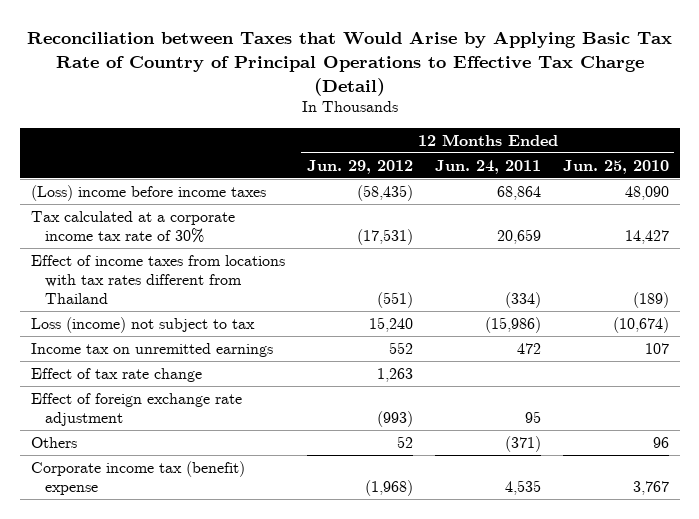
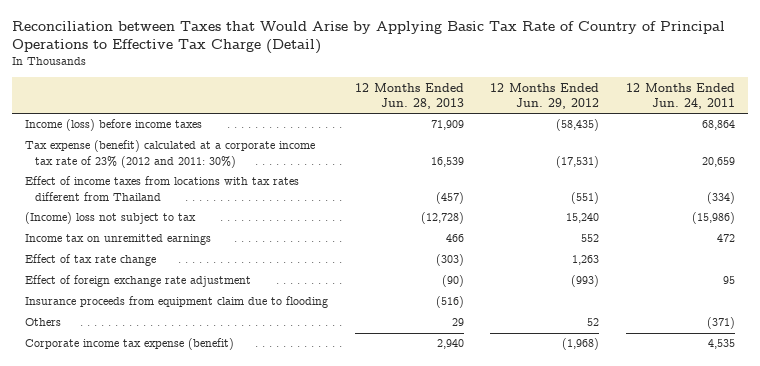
- | 12 Months Ended Jun. 29, 2012 | 12 Months Ended Jun. 24, 2011 | 12 Months Ended Jun. 25, 2010
+ | 12 Months Ended Jun. 28, 2013 | 12 Months Ended Jun. 29, 2012 | 12 Months Ended Jun. 24, 2011
- (Loss) income before income taxes | (58,435) | 68,864 | 48,090
- Tax calculated at a corporate income tax rate of 30% | (17,531) | 20,659 | 14,427
+ Income (loss) before income taxes | 71,909 | (58,435) | 68,864
+ Tax expense (benefit) calculated at a corporate income tax rate of 23% (2012 and 2011: 30%) | 16,539 | (17,531) | 20,659
- Loss (income) not subject to tax | 15,240 | (15,986) | (10,674)
+ (Income) loss not subject to tax | (12,728) | 15,240 | (15,986)
+ Insurance proceeds from equipment claim due to flooding | (516) | |
- Corporate income tax (benefit) expense | (1,968) | 4,535 | 3,767
+ Corporate income tax expense (benefit) | 2,940 | (1,968) | 4,535

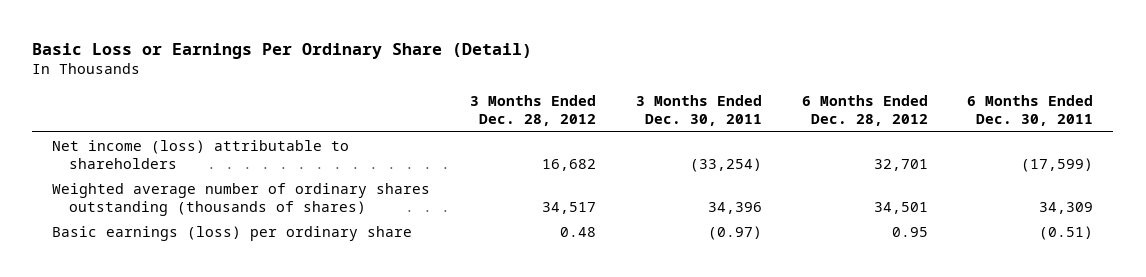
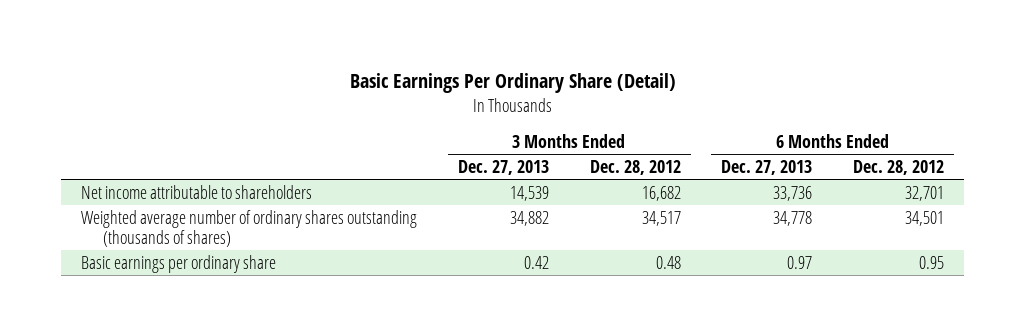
- Basic Loss or Earnings Per Ordinary Share (Detail)
+ Basic Earnings Per Ordinary Share (Detail)
- | 3 Months Ended Dec. 28, 2012 | 3 Months Ended Dec. 30, 2011 | 6 Months Ended Dec. 28, 2012 | 6 Months Ended Dec. 30, 2011
+ | 3 Months Ended Dec. 27, 2013 | 3 Months Ended Dec. 28, 2012 | 6 Months Ended Dec. 27, 2013 | 6 Months Ended Dec. 28, 2012
- Net income (loss) attributable to shareholders | 16,682 | (33,254) | 32,701 | (17,599)
+ Net income attributable to shareholders | 14,539 | 16,682 | 33,736 | 32,701
- Basic earnings (loss) per ordinary share | 0.48 | (0.97) | 0.95 | (0.51)
+ Basic earnings per ordinary share | 0.42 | 0.48 | 0.97 | 0.95

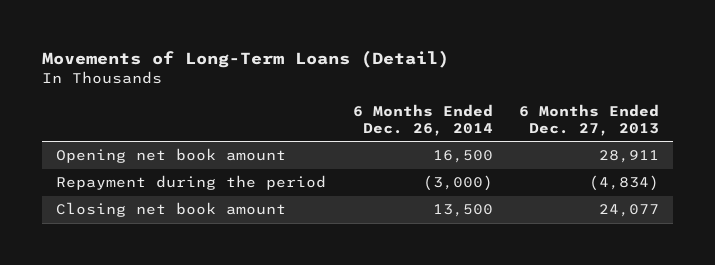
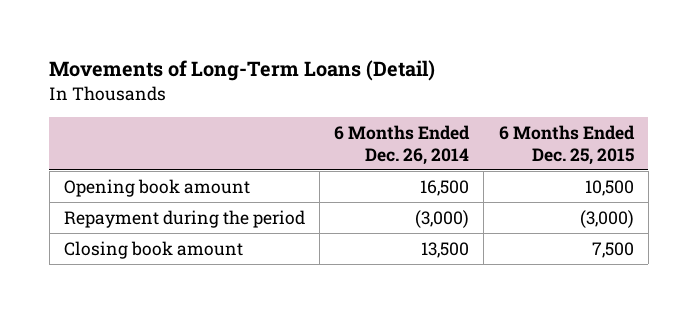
- | 6 Months Ended Dec. 26, 2014 | 6 Months Ended Dec. 27, 2013
+ | 6 Months Ended Dec. 26, 2014 | 6 Months Ended Dec. 25, 2015
- Opening net book amount | 16,500 | 28,911
+ Opening book amount | 16,500 | 10,500
- Closing net book amount | 13,500 | 24,077
+ Closing book amount | 13,500 | 7,500

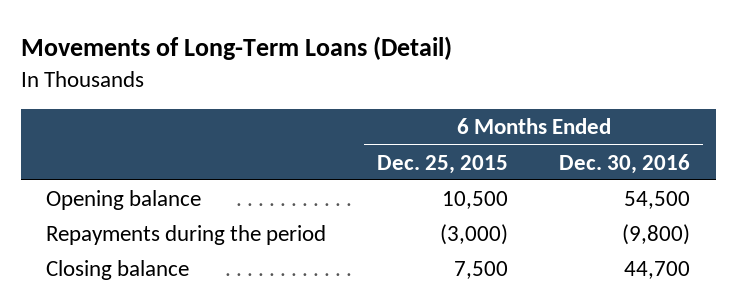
- | 6 Months Ended Dec. 26, 2014 | 6 Months Ended Dec. 25, 2015
+ | 6 Months Ended Dec. 25, 2015 | 6 Months Ended Dec. 30, 2016
- Opening book amount | 16,500 | 10,500
- Repayment during the period | (3,000) | (3,000)
- Closing book amount | 13,500 | 7,500
+ Opening balance | 10,500 | 54,500
+ Repayments during the period | (3,000) | (9,800)
+ Closing balance | 7,500 | 44,700

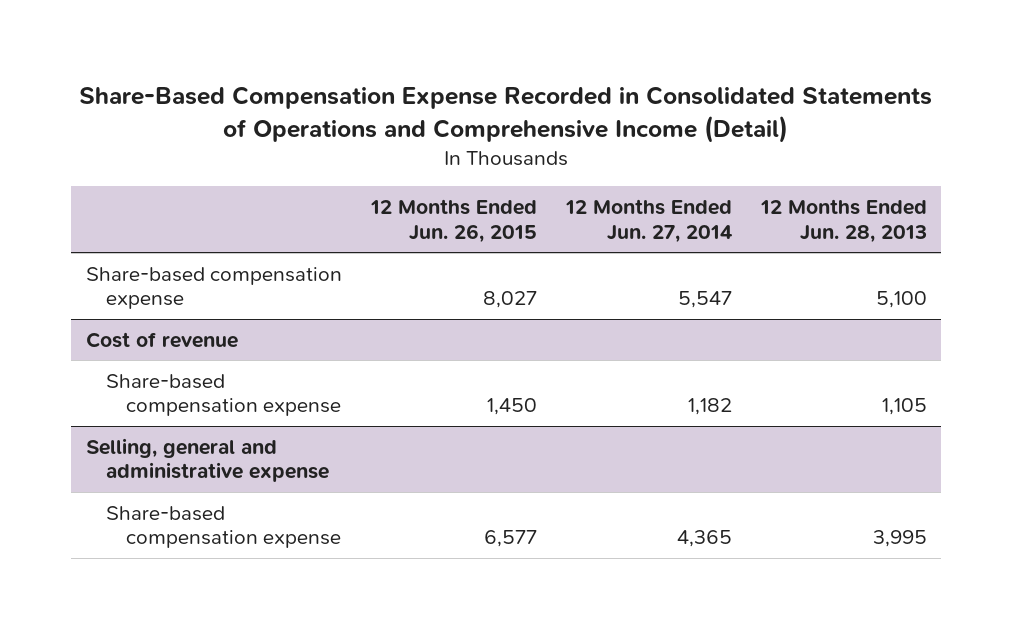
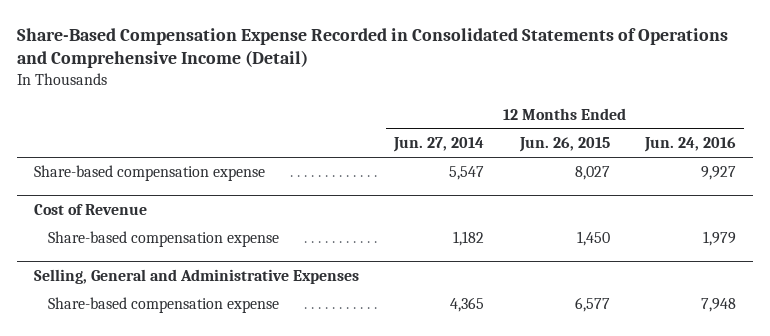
- | 12 Months Ended Jun. 26, 2015 | 12 Months Ended Jun. 27, 2014 | 12 Months Ended Jun. 28, 2013
+ | 12 Months Ended Jun. 27, 2014 | 12 Months Ended Jun. 26, 2015 | 12 Months Ended Jun. 24, 2016
- Cost of revenue
+ Cost of Revenue
- Selling, general and administrative expense
+ Selling, General and Administrative Expenses

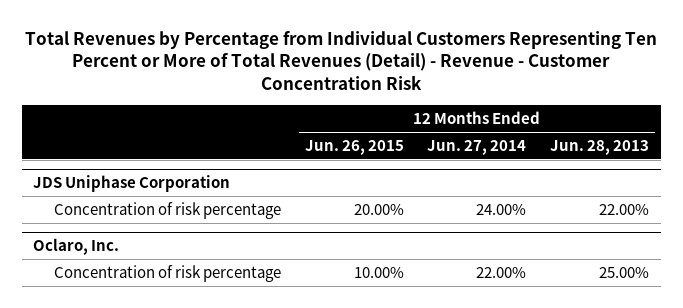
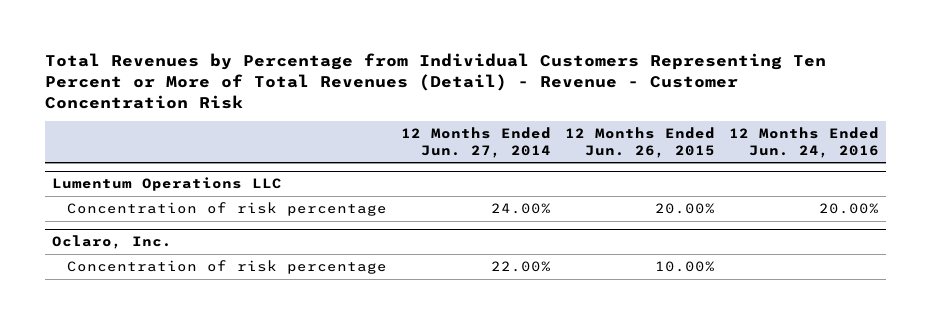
- | 12 Months Ended Jun. 26, 2015 | 12 Months Ended Jun. 27, 2014 | 12 Months Ended Jun. 28, 2013
+ | 12 Months Ended Jun. 27, 2014 | 12 Months Ended Jun. 26, 2015 | 12 Months Ended Jun. 24, 2016
- JDS Uniphase Corporation
+ Lumentum Operations LLC

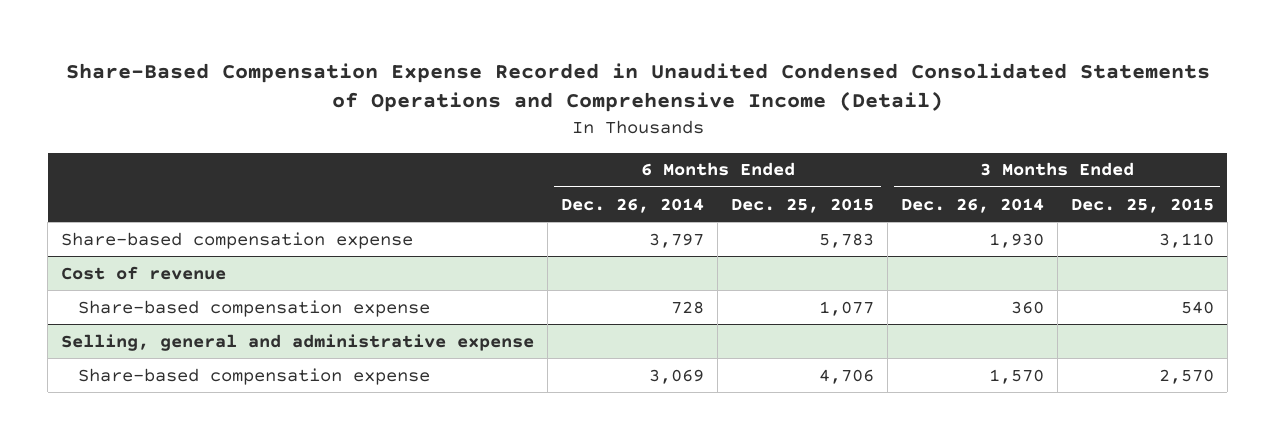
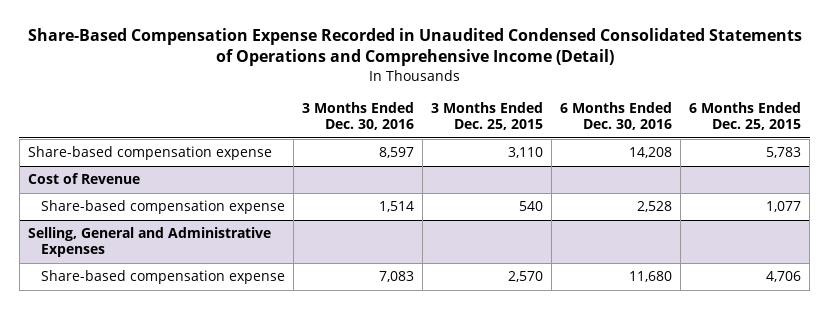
- | 6 Months Ended Dec. 26, 2014 | 6 Months Ended Dec. 25, 2015 | 3 Months Ended Dec. 26, 2014 | 3 Months Ended Dec. 25, 2015
+ | 3 Months Ended Dec. 30, 2016 | 3 Months Ended Dec. 25, 2015 | 6 Months Ended Dec. 30, 2016 | 6 Months Ended Dec. 25, 2015
- Cost of revenue
+ Cost of Revenue
- Selling, general and administrative expense
+ Selling, General and Administrative Expenses

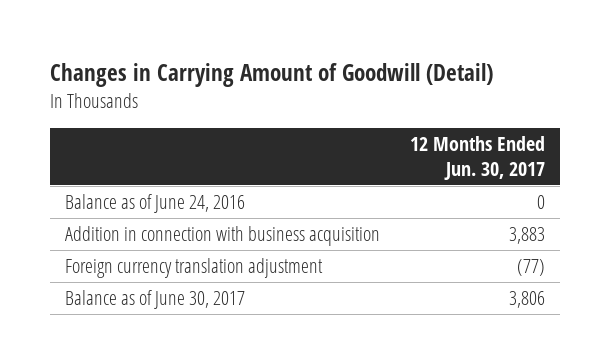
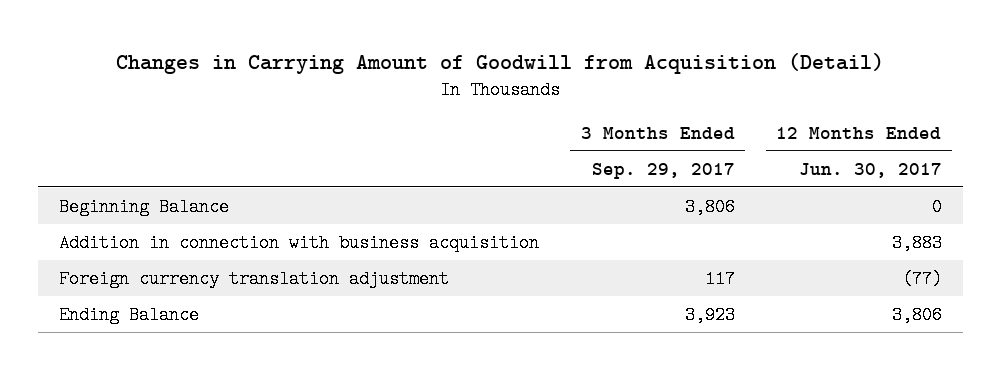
- Changes in Carrying Amount of Goodwill (Detail)
+ Changes in Carrying Amount of Goodwill from Acquisition (Detail)
- | 12 Months Ended Jun. 30, 2017
+ | 3 Months Ended Sep. 29, 2017 | 12 Months Ended Jun. 30, 2017
- Balance as of June 24, 2016 | 0
+ Beginning Balance | 3,806 | 0
- Balance as of June 30, 2017 | 3,806
+ Ending Balance | 3,923 | 3,806

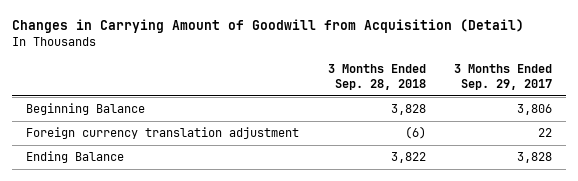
- | 3 Months Ended Sep. 29, 2017 | 12 Months Ended Jun. 30, 2017
+ | 3 Months Ended Sep. 28, 2018 | 3 Months Ended Sep. 29, 2017
- Addition in connection with business acquisition | | 3,883
- Foreign currency translation adjustment | 117 | (77)
- Ending Balance | 3,923 | 3,806
+ Foreign currency translation adjustment | (6) | 22
+ Ending Balance | 3,822 | 3,828

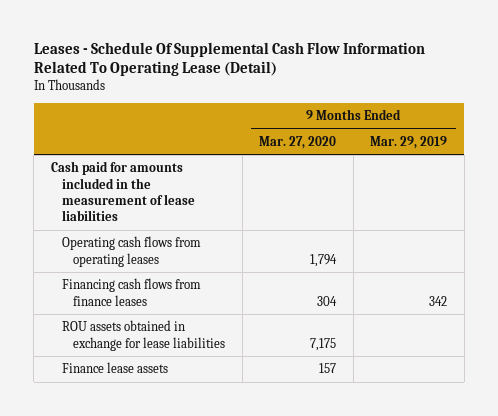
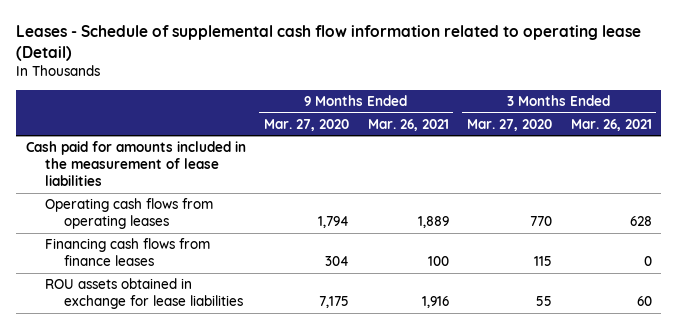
- Leases - Schedule Of Supplemental Cash Flow Information Related To Operating Lease (Detail)
+ Leases - Schedule of supplemental cash flow information related to operating lease (Detail)
- | 9 Months Ended Mar. 27, 2020 | 9 Months Ended Mar. 29, 2019
+ | 9 Months Ended Mar. 27, 2020 | 9 Months Ended Mar. 26, 2021 | 3 Months Ended Mar. 27, 2020 | 3 Months Ended Mar. 26, 2021
- Finance lease assets | 157 |

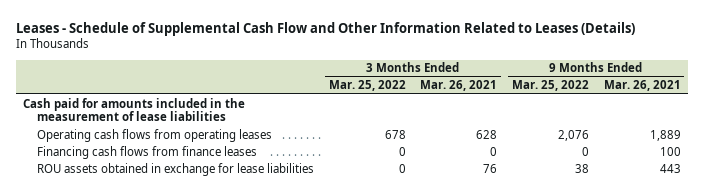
- Leases - Schedule of supplemental cash flow information related to operating lease (Detail)
+ Leases - Schedule of Supplemental Cash Flow and Other Information Related to Leases (Details)
- | 9 Months Ended Mar. 27, 2020 | 9 Months Ended Mar. 26, 2021 | 3 Months Ended Mar. 27, 2020 | 3 Months Ended Mar. 26, 2021
+ | 3 Months Ended Mar. 25, 2022 | 3 Months Ended Mar. 26, 2021 | 9 Months Ended Mar. 25, 2022 | 9 Months Ended Mar. 26, 2021
- ROU assets obtained in exchange for lease liabilities | 7,175 | 1,916 | 55 | 60
+ ROU assets obtained in exchange for lease liabilities | 0 | 76 | 38 | 443

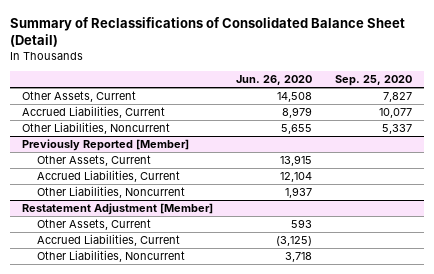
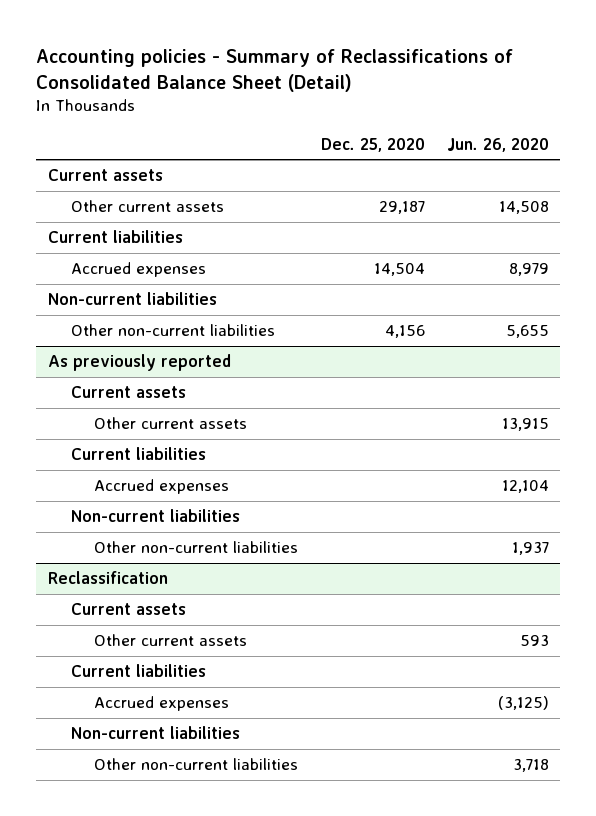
- Summary of Reclassifications of Consolidated Balance Sheet (Detail)
+ Accounting policies - Summary of Reclassifications of Consolidated Balance Sheet (Detail)
- | Jun. 26, 2020 | Sep. 25, 2020
+ | Dec. 25, 2020 | Jun. 26, 2020
- Other Assets, Current | 14,508 | 7,827
- Accrued Liabilities, Current | 8,979 | 10,077
- Other Liabilities, Noncurrent | 5,655 | 5,337
- Previously Reported [Member]
- Other Assets, Current | 13,915 |
- Accrued Liabilities, Current | 12,104 |
- Other Liabilities, Noncurrent | 1,937 |
- Restatement Adjustment [Member]
- Other Assets, Current | 593 |
- Accrued Liabilities, Current | (3,125) |
- Other Liabilities, Noncurrent | 3,718 |
+ Current assets
+ Other current assets | 29,187 | 14,508
+ Current liabilities
+ Accrued expenses | 14,504 | 8,979
+ Non-current liabilities
+ Other non-current liabilities | 4,156 | 5,655
+ As previously reported
+ Current assets
+ Other current assets | | 13,915
+ Current liabilities
+ Accrued expenses | | 12,104
+ Non-current liabilities
+ Other non-current liabilities | | 1,937
+ Reclassification
+ Current assets
+ Other current assets | | 593
+ Current liabilities
+ Accrued expenses | | (3,125)
+ Non-current liabilities
+ Other non-current liabilities | | 3,718

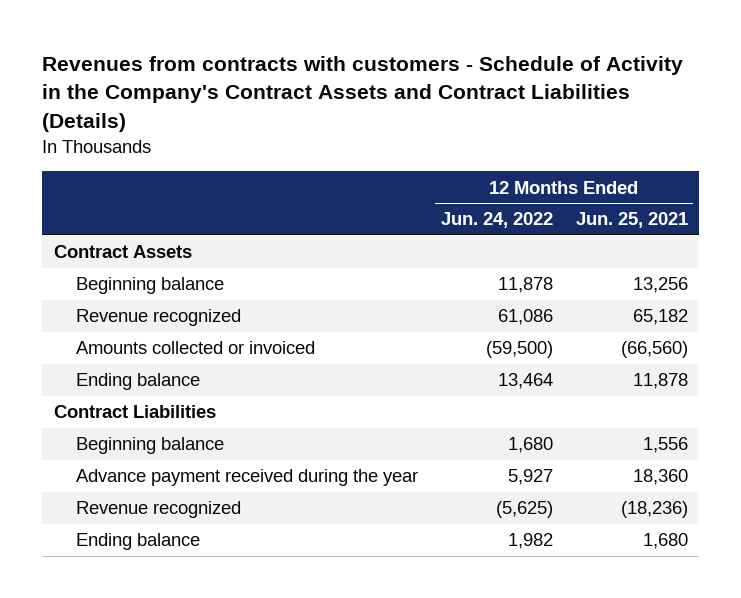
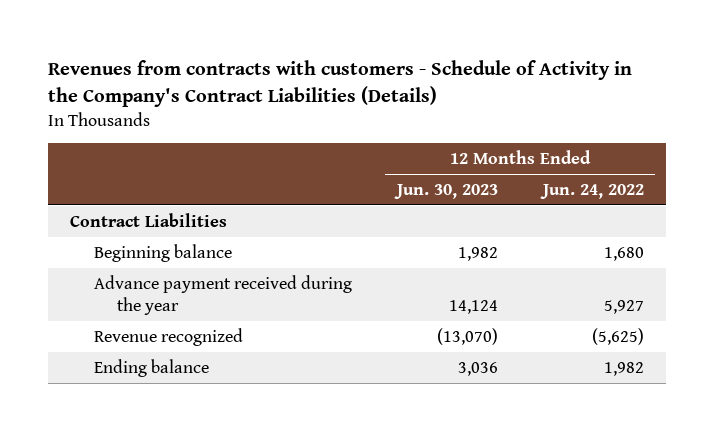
- Revenues from contracts with customers - Schedule of Activity in the Company's Contract Assets and Contract Liabilities (Details)
+ Revenues from contracts with customers - Schedule of Activity in the Company's Contract Liabilities (Details)
- | 12 Months Ended Jun. 24, 2022 | 12 Months Ended Jun. 25, 2021
+ | 12 Months Ended Jun. 30, 2023 | 12 Months Ended Jun. 24, 2022
- Contract Assets
- Beginning balance | 11,878 | 13,256
- Revenue recognized | 61,086 | 65,182
- Amounts collected or invoiced | (59,500) | (66,560)
- Ending balance | 13,464 | 11,878

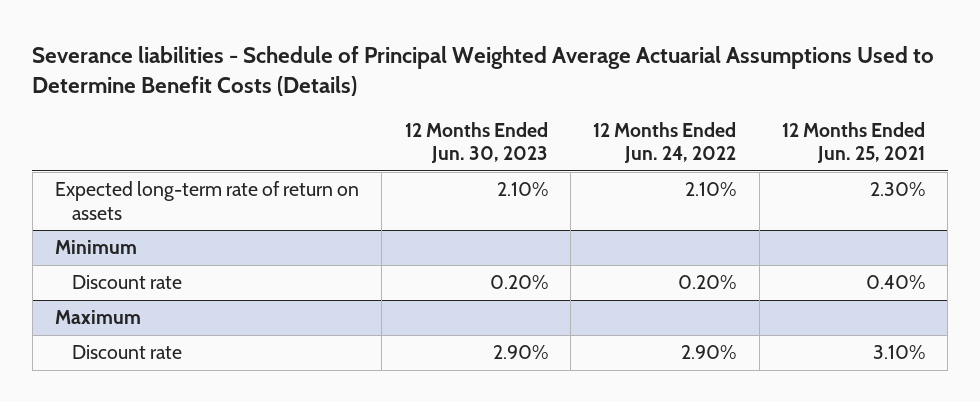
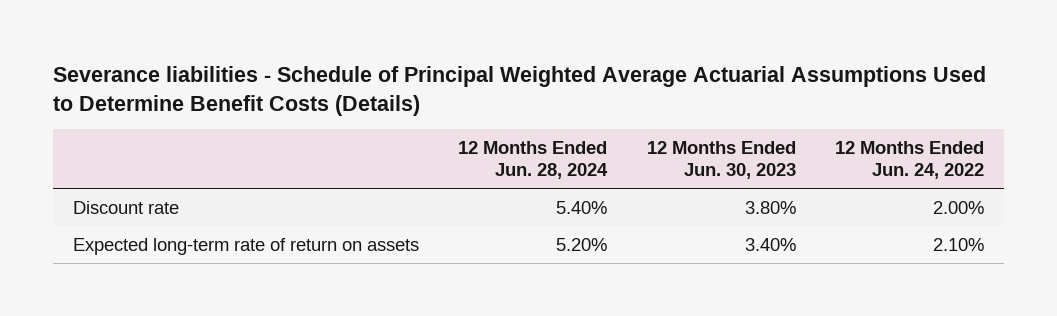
- | 12 Months Ended Jun. 30, 2023 | 12 Months Ended Jun. 24, 2022 | 12 Months Ended Jun. 25, 2021
+ | 12 Months Ended Jun. 28, 2024 | 12 Months Ended Jun. 30, 2023 | 12 Months Ended Jun. 24, 2022
- Expected long-term rate of return on assets | 2.10% | 2.10% | 2.30%
- Minimum
- Discount rate | 0.20% | 0.20% | 0.40%
- Maximum
- Discount rate | 2.90% | 2.90% | 3.10%
+ Discount rate | 5.40% | 3.80% | 2.00%
+ Expected long-term rate of return on assets | 5.20% | 3.40% | 2.10%

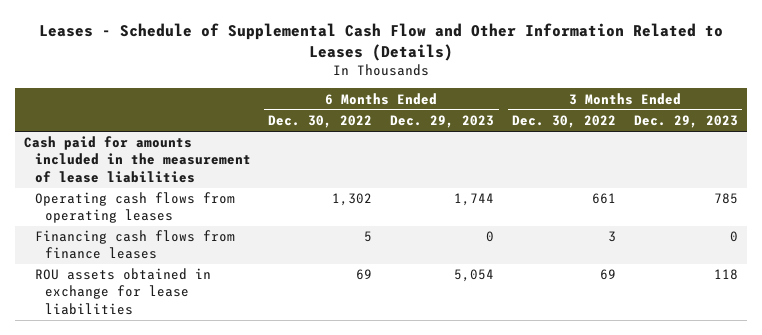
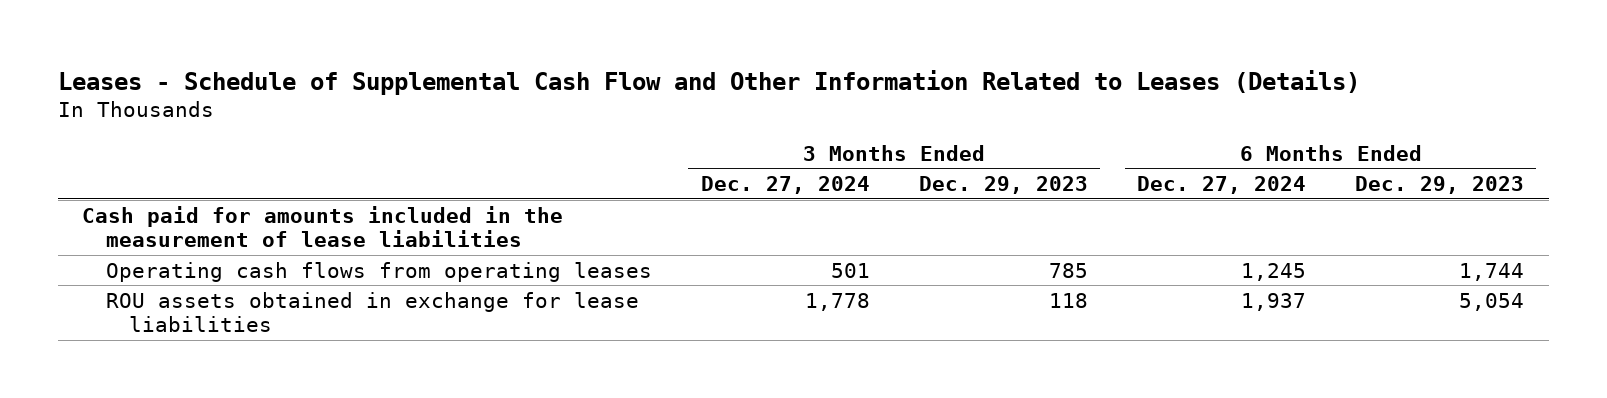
- | 6 Months Ended Dec. 30, 2022 | 6 Months Ended Dec. 29, 2023 | 3 Months Ended Dec. 30, 2022 | 3 Months Ended Dec. 29, 2023
+ | 3 Months Ended Dec. 27, 2024 | 3 Months Ended Dec. 29, 2023 | 6 Months Ended Dec. 27, 2024 | 6 Months Ended Dec. 29, 2023
- Financing cash flows from finance leases | 5 | 0 | 3 | 0

